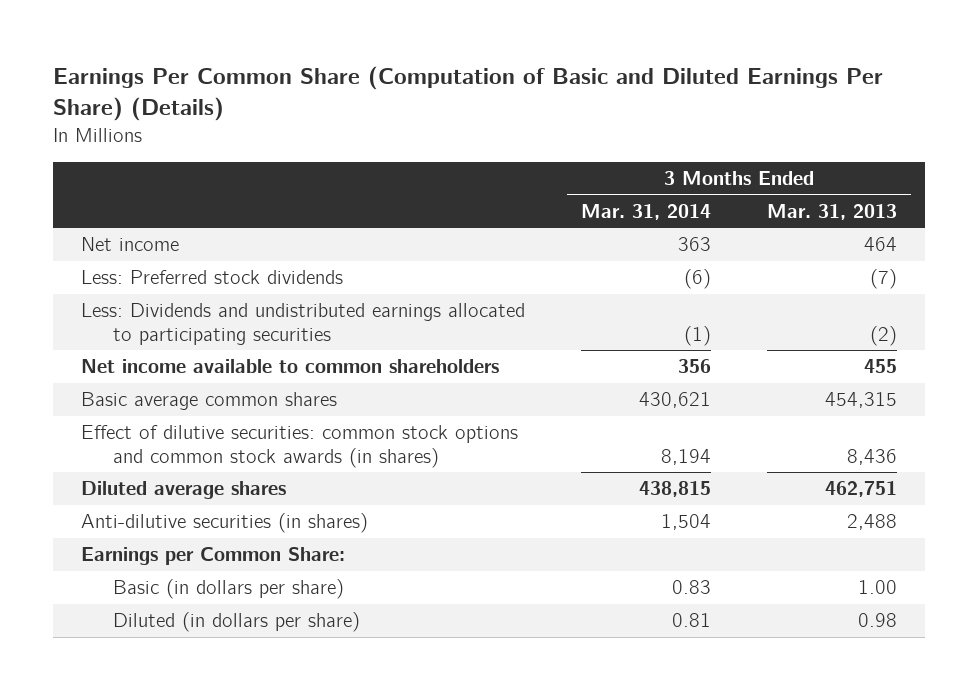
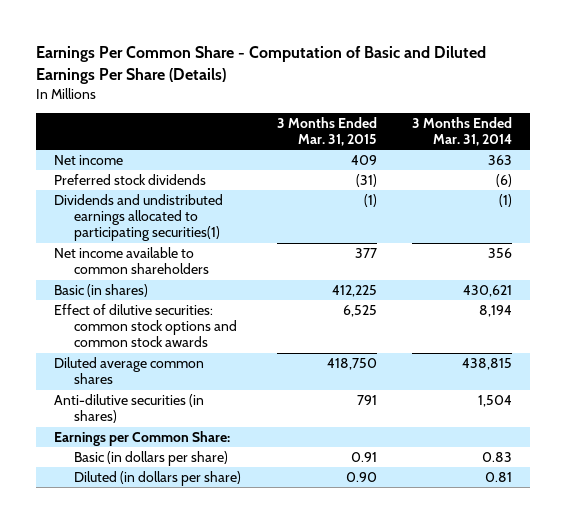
- Earnings Per Common Share (Computation of Basic and Diluted Earnings Per Share) (Details)
+ Earnings Per Common Share - Computation of Basic and Diluted Earnings Per Share (Details)
- | 3 Months Ended Mar. 31, 2014 | 3 Months Ended Mar. 31, 2013
+ | 3 Months Ended Mar. 31, 2015 | 3 Months Ended Mar. 31, 2014
- Less: Preferred stock dividends | (6) | (7)
- Less: Dividends and undistributed earnings allocated to participating securities | (1) | (2)
+ Preferred stock dividends | (31) | (6)
+ Dividends and undistributed earnings allocated to participating securities(1) | (1) | (1)
- Basic average common shares | 430,621 | 454,315
- Effect of dilutive securities: common stock options and common stock awards (in shares) | 8,194 | 8,436
- Diluted average shares | 438,815 | 462,751
+ Basic (in shares) | 412,225 | 430,621
+ Effect of dilutive securities: common stock options and common stock awards | 6,525 | 8,194
+ Diluted average common shares | 418,750 | 438,815

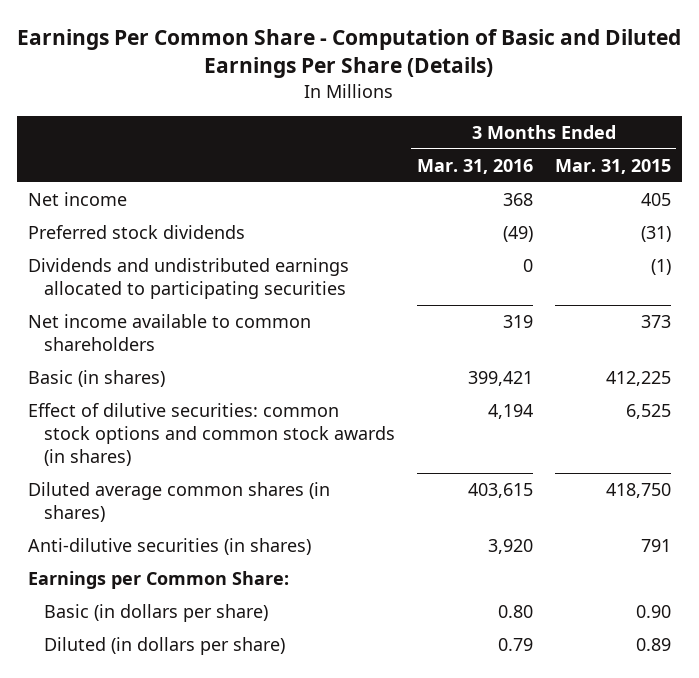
- | 3 Months Ended Mar. 31, 2015 | 3 Months Ended Mar. 31, 2014
+ | 3 Months Ended Mar. 31, 2016 | 3 Months Ended Mar. 31, 2015
- Net income | 409 | 363
+ Net income | 368 | 405
- Dividends and undistributed earnings allocated to participating securities(1) | (1) | (1)
- Net income available to common shareholders | 377 | 356
+ Dividends and undistributed earnings allocated to participating securities | 0 | (1)
+ Net income available to common shareholders | 319 | 373
- Effect of dilutive securities: common stock options and common stock awards | 6,525 | 8,194
- Diluted average common shares | 418,750 | 438,815
+ Effect of dilutive securities: common stock options and common stock awards (in shares) | 4,194 | 6,525
+ Diluted average common shares (in shares) | 403,615 | 418,750
- Basic (in dollars per share) | 0.91 | 0.83
- Diluted (in dollars per share) | 0.90 | 0.81
+ Basic (in dollars per share) | 0.80 | 0.90
+ Diluted (in dollars per share) | 0.79 | 0.89

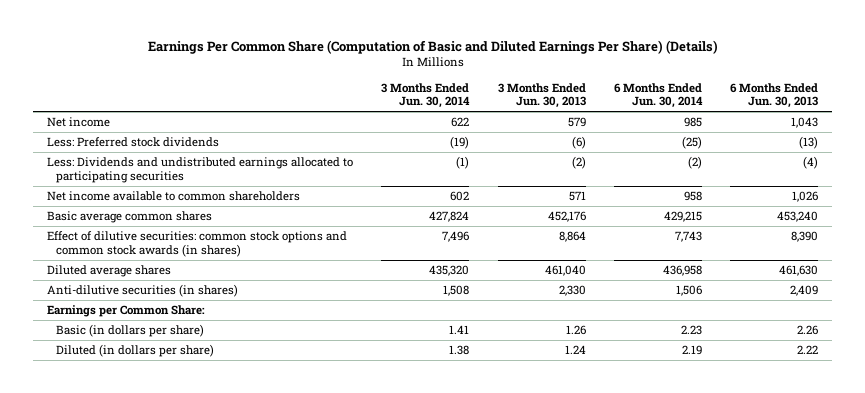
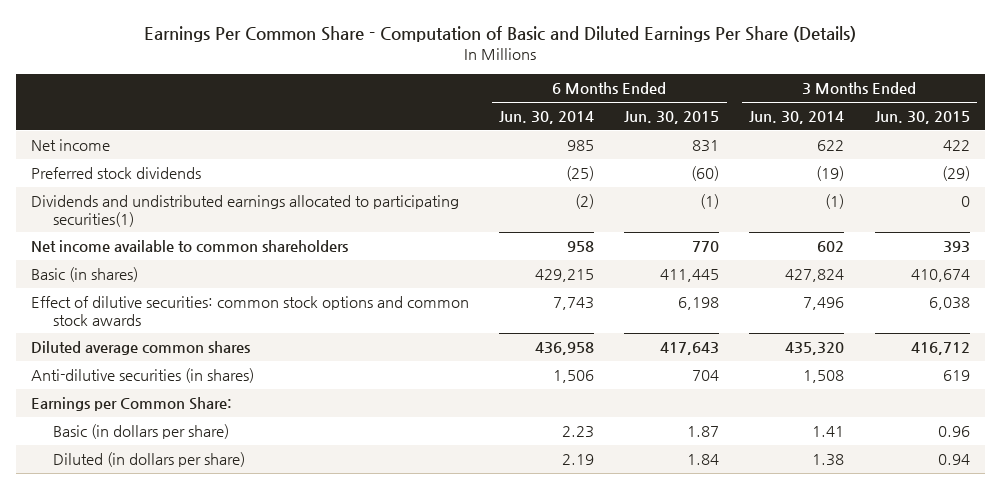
- Earnings Per Common Share (Computation of Basic and Diluted Earnings Per Share) (Details)
+ Earnings Per Common Share - Computation of Basic and Diluted Earnings Per Share (Details)
- | 3 Months Ended Jun. 30, 2014 | 3 Months Ended Jun. 30, 2013 | 6 Months Ended Jun. 30, 2014 | 6 Months Ended Jun. 30, 2013
+ | 6 Months Ended Jun. 30, 2014 | 6 Months Ended Jun. 30, 2015 | 3 Months Ended Jun. 30, 2014 | 3 Months Ended Jun. 30, 2015
- Less: Preferred stock dividends | (19) | (6) | (25) | (13)
- Less: Dividends and undistributed earnings allocated to participating securities | (1) | (2) | (2) | (4)
+ Preferred stock dividends | (25) | (60) | (19) | (29)
+ Dividends and undistributed earnings allocated to participating securities(1) | (2) | (1) | (1) | 0
- Basic average common shares | 427,824 | 452,176 | 429,215 | 453,240
- Effect of dilutive securities: common stock options and common stock awards (in shares) | 7,496 | 8,864 | 7,743 | 8,390
- Diluted average shares | 435,320 | 461,040 | 436,958 | 461,630
+ Basic (in shares) | 429,215 | 411,445 | 427,824 | 410,674
+ Effect of dilutive securities: common stock options and common stock awards | 7,743 | 6,198 | 7,496 | 6,038
+ Diluted average common shares | 436,958 | 417,643 | 435,320 | 416,712

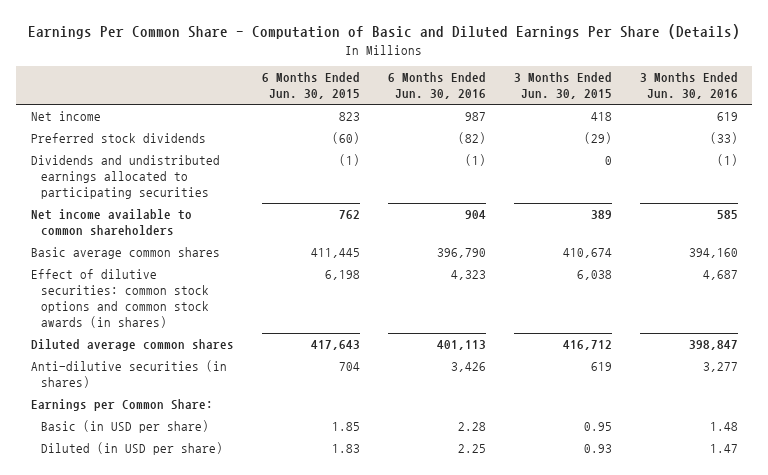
- | 6 Months Ended Jun. 30, 2014 | 6 Months Ended Jun. 30, 2015 | 3 Months Ended Jun. 30, 2014 | 3 Months Ended Jun. 30, 2015
+ | 6 Months Ended Jun. 30, 2015 | 6 Months Ended Jun. 30, 2016 | 3 Months Ended Jun. 30, 2015 | 3 Months Ended Jun. 30, 2016
- Net income | 985 | 831 | 622 | 422
+ Net income | 823 | 987 | 418 | 619
- Dividends and undistributed earnings allocated to participating securities(1) | (2) | (1) | (1) | 0
- Net income available to common shareholders | 958 | 770 | 602 | 393
- Basic (in shares) | 429,215 | 411,445 | 427,824 | 410,674
- Effect of dilutive securities: common stock options and common stock awards | 7,743 | 6,198 | 7,496 | 6,038
+ Dividends and undistributed earnings allocated to participating securities | (1) | (1) | 0 | (1)
+ Net income available to common shareholders | 762 | 904 | 389 | 585
+ Basic average common shares | 411,445 | 396,790 | 410,674 | 394,160
+ Effect of dilutive securities: common stock options and common stock awards (in shares) | 6,198 | 4,323 | 6,038 | 4,687
- Basic (in dollars per share) | 2.23 | 1.87 | 1.41 | 0.96
- Diluted (in dollars per share) | 2.19 | 1.84 | 1.38 | 0.94
+ Basic (in USD per share) | 1.85 | 2.28 | 0.95 | 1.48
+ Diluted (in USD per share) | 1.83 | 2.25 | 0.93 | 1.47

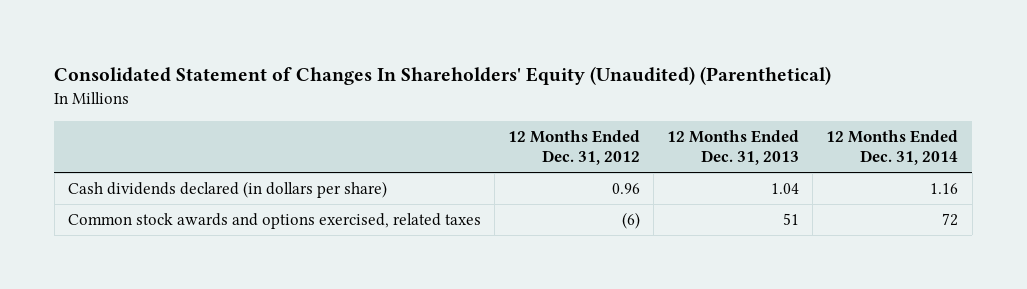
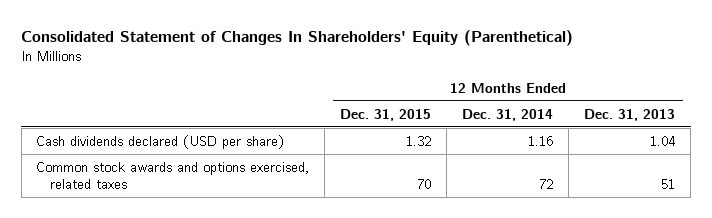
- Consolidated Statement of Changes In Shareholders' Equity (Unaudited) (Parenthetical)
+ Consolidated Statement of Changes In Shareholders' Equity (Parenthetical)
- | 12 Months Ended Dec. 31, 2012 | 12 Months Ended Dec. 31, 2013 | 12 Months Ended Dec. 31, 2014
+ | 12 Months Ended Dec. 31, 2015 | 12 Months Ended Dec. 31, 2014 | 12 Months Ended Dec. 31, 2013
- Cash dividends declared (in dollars per share) | 0.96 | 1.04 | 1.16
+ Cash dividends declared (USD per share) | 1.32 | 1.16 | 1.04

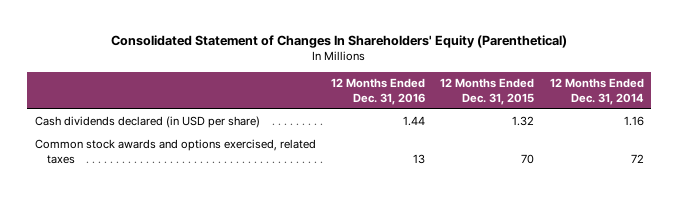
- | 12 Months Ended Dec. 31, 2015 | 12 Months Ended Dec. 31, 2014 | 12 Months Ended Dec. 31, 2013
+ | 12 Months Ended Dec. 31, 2016 | 12 Months Ended Dec. 31, 2015 | 12 Months Ended Dec. 31, 2014
- Cash dividends declared (USD per share) | 1.32 | 1.16 | 1.04
+ Cash dividends declared (in USD per share) | 1.44 | 1.32 | 1.16

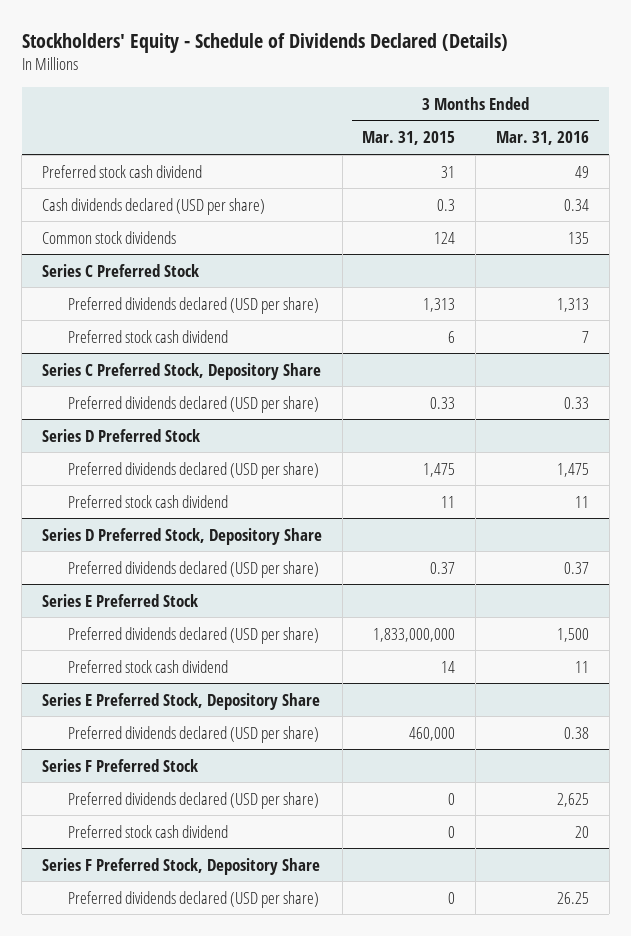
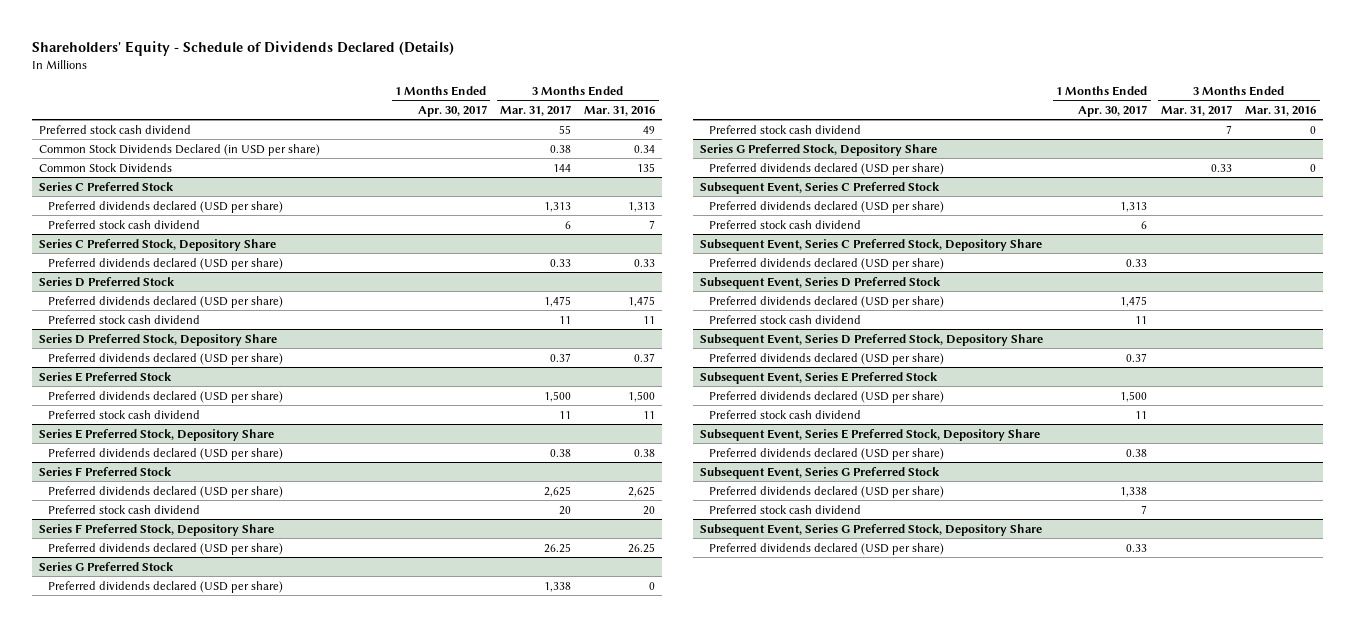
- Stockholders' Equity - Schedule of Dividends Declared (Details)
+ Shareholders' Equity - Schedule of Dividends Declared (Details)
- | 3 Months Ended Mar. 31, 2015 | 3 Months Ended Mar. 31, 2016
+ | 1 Months Ended Apr. 30, 2017 | 3 Months Ended Mar. 31, 2017 | 3 Months Ended Mar. 31, 2016
- Cash dividends declared (USD per share) | 0.3 | 0.34
- Common stock dividends | 124 | 135
+ Common Stock Dividends Declared (in USD per share) | | 0.38 | 0.34
+ Common Stock Dividends | | 144 | 135
+ Series G Preferred Stock
+ Preferred dividends declared (USD per share) | | 1,338 | 0
+ Preferred stock cash dividend | | 7 | 0
+ Series G Preferred Stock, Depository Share
+ Preferred dividends declared (USD per share) | | 0.33 | 0
+ Subsequent Event, Series C Preferred Stock
+ Preferred dividends declared (USD per share) | 1,313 | |
+ Preferred stock cash dividend | 6 | |
+ Subsequent Event, Series C Preferred Stock, Depository Share
+ Preferred dividends declared (USD per share) | 0.33 | |
+ Subsequent Event, Series D Preferred Stock
+ Preferred dividends declared (USD per share) | 1,475 | |
+ Preferred stock cash dividend | 11 | |
+ Subsequent Event, Series D Preferred Stock, Depository Share
+ Preferred dividends declared (USD per share) | 0.37 | |
+ Subsequent Event, Series E Preferred Stock
+ Preferred dividends declared (USD per share) | 1,500 | |
+ Preferred stock cash dividend | 11 | |
+ Subsequent Event, Series E Preferred Stock, Depository Share
+ Preferred dividends declared (USD per share) | 0.38 | |
+ Subsequent Event, Series G Preferred Stock
+ Preferred dividends declared (USD per share) | 1,338 | |
+ Preferred stock cash dividend | 7 | |
+ Subsequent Event, Series G Preferred Stock, Depository Share
+ Preferred dividends declared (USD per share) | 0.33 | |

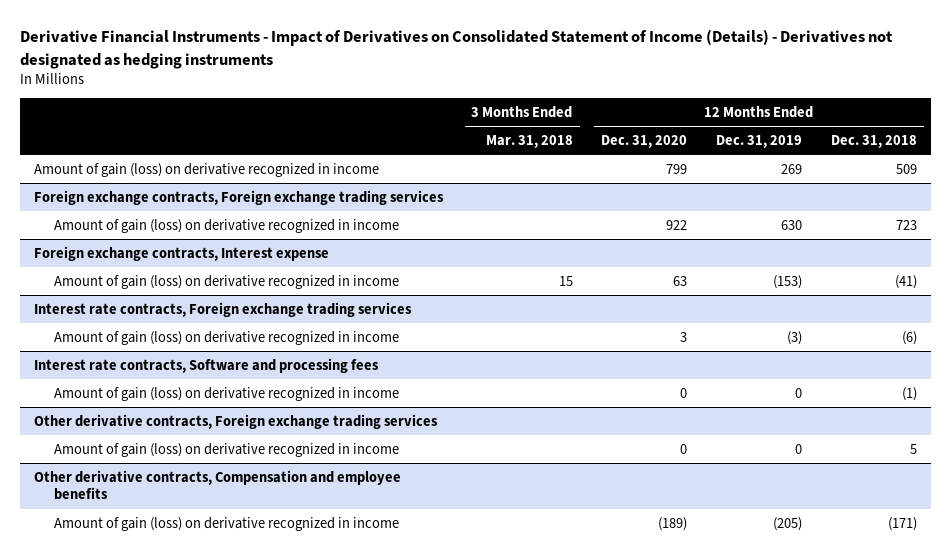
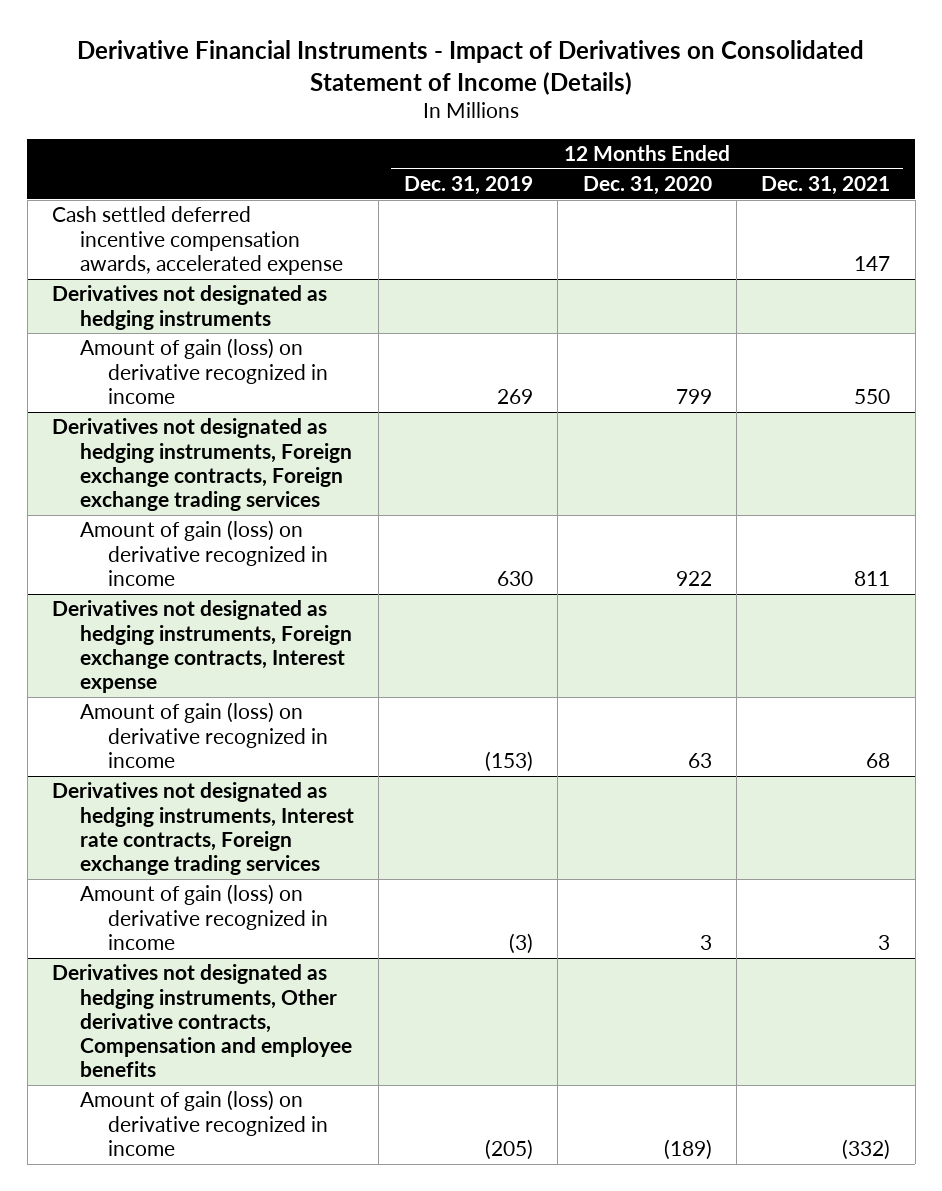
- Derivative Financial Instruments - Impact of Derivatives on Consolidated Statement of Income (Details) - Derivatives not designated as hedging instruments
+ Derivative Financial Instruments - Impact of Derivatives on Consolidated Statement of Income (Details)
- | 3 Months Ended Mar. 31, 2018 | 12 Months Ended Dec. 31, 2020 | 12 Months Ended Dec. 31, 2019 | 12 Months Ended Dec. 31, 2018
+ | 12 Months Ended Dec. 31, 2019 | 12 Months Ended Dec. 31, 2020 | 12 Months Ended Dec. 31, 2021
+ Cash settled deferred incentive compensation awards, accelerated expense | | | 147
+ Derivatives not designated as hedging instruments
- Foreign exchange contracts, Foreign exchange trading services
+ Derivatives not designated as hedging instruments, Foreign exchange contracts, Foreign exchange trading services
- Foreign exchange contracts, Interest expense
+ Derivatives not designated as hedging instruments, Foreign exchange contracts, Interest expense
- Interest rate contracts, Foreign exchange trading services
+ Derivatives not designated as hedging instruments, Interest rate contracts, Foreign exchange trading services
- Interest rate contracts, Software and processing fees
- Amount of gain (loss) on derivative recognized in income | | 0 | 0 | (1)
- Other derivative contracts, Foreign exchange trading services
- Amount of gain (loss) on derivative recognized in income | | 0 | 0 | 5
- Other derivative contracts, Compensation and employee benefits
+ Derivatives not designated as hedging instruments, Other derivative contracts, Compensation and employee benefits

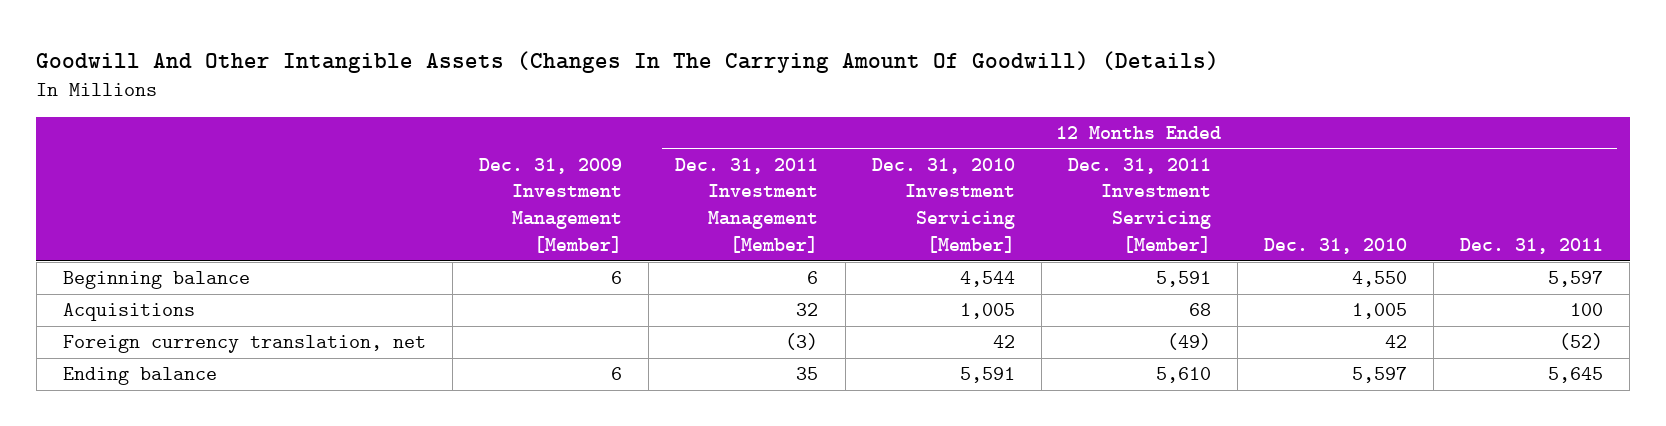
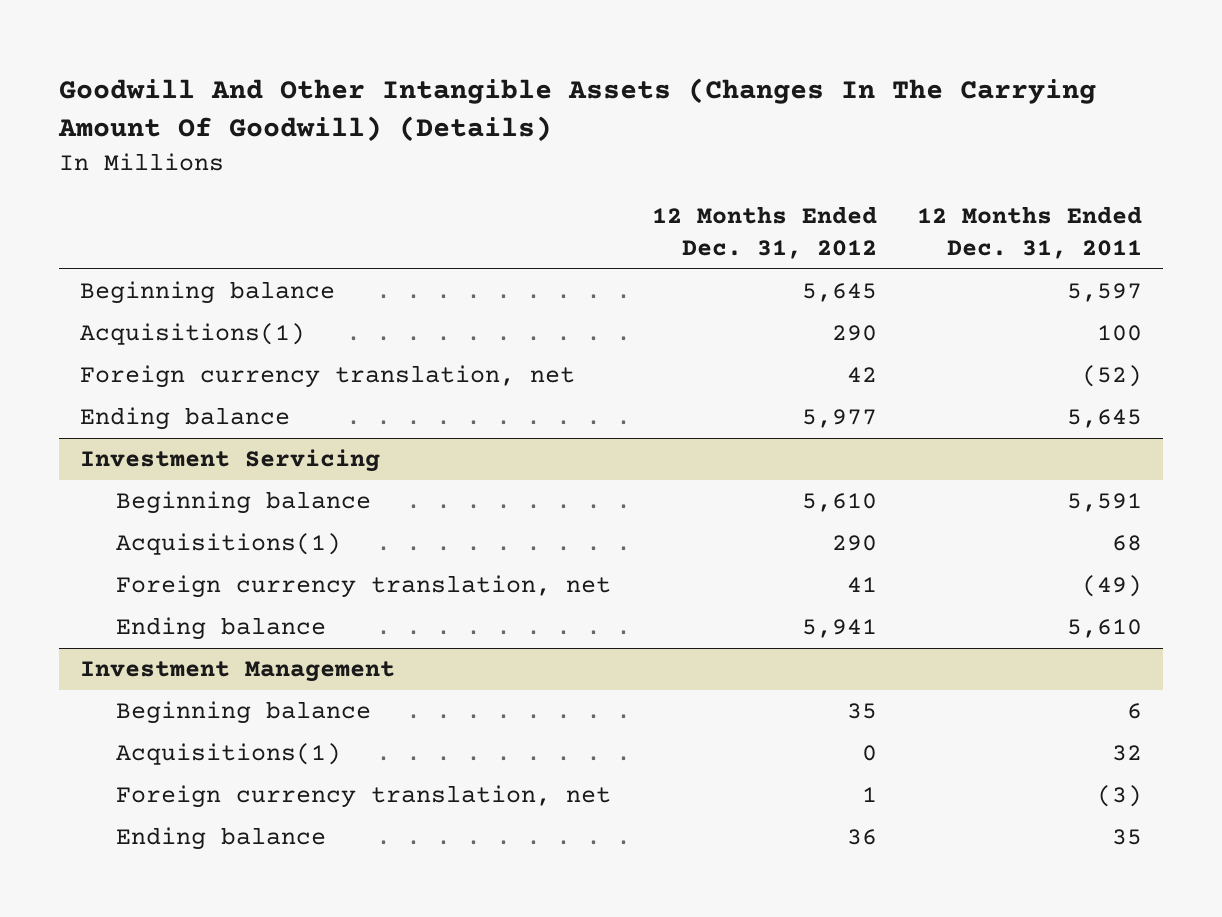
- | Dec. 31, 2009 Investment Management [Member] | 12 Months Ended Dec. 31, 2011 Investment Management [Member] | 12 Months Ended Dec. 31, 2010 Investment Servicing [Member] | 12 Months Ended Dec. 31, 2011 Investment Servicing [Member] | 12 Months Ended Dec. 31, 2010 | 12 Months Ended Dec. 31, 2011
+ | 12 Months Ended Dec. 31, 2012 | 12 Months Ended Dec. 31, 2011
- Acquisitions | | 32 | 1,005 | 68 | 1,005 | 100
+ Acquisitions(1) | 290 | 100
+ Investment Servicing
+ Beginning balance | 5,610 | 5,591
+ Acquisitions(1) | 290 | 68
+ Foreign currency translation, net | 41 | (49)
+ Ending balance | 5,941 | 5,610
+ Investment Management
+ Beginning balance | 35 | 6
+ Acquisitions(1) | 0 | 32
+ Foreign currency translation, net | 1 | (3)
+ Ending balance | 36 | 35

